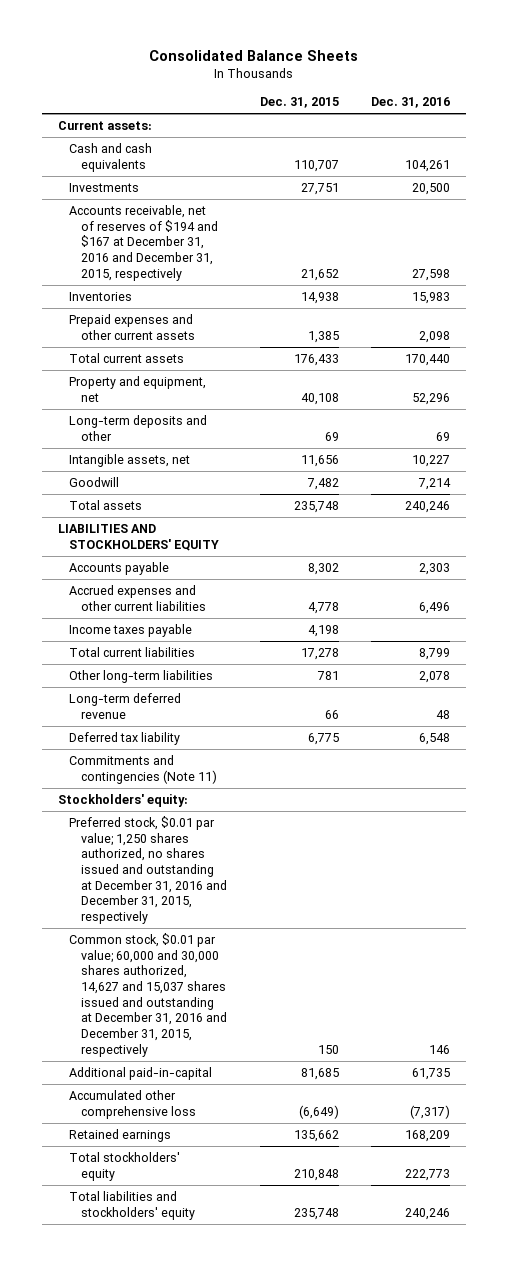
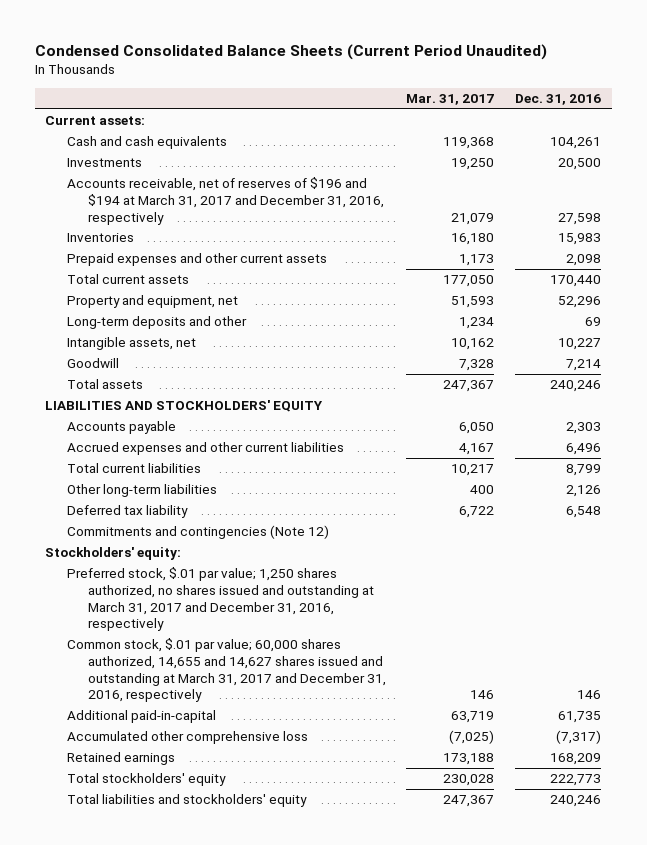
- Consolidated Balance Sheets
+ Condensed Consolidated Balance Sheets (Current Period Unaudited)
- | Dec. 31, 2015 | Dec. 31, 2016
+ | Mar. 31, 2017 | Dec. 31, 2016
- Accounts receivable, net of reserves of $194 and $167 at December 31, 2016 and December 31, 2015, respectively | 21,652 | 27,598
+ Accounts receivable, net of reserves of $196 and $194 at March 31, 2017 and December 31, 2016, respectively | 21,079 | 27,598
- Income taxes payable | 4,198 |
- Other long-term liabilities | 781 | 2,078
- Long-term deferred revenue | 66 | 48
+ Other long-term liabilities | 400 | 2,126
- Commitments and contingencies (Note 11)
+ Commitments and contingencies (Note 12)
- Preferred stock, $0.01 par value; 1,250 shares authorized, no shares issued and outstanding at December 31, 2016 and December 31, 2015, respectively
- Common stock, $0.01 par value; 60,000 and 30,000 shares authorized, 14,627 and 15,037 shares issued and outstanding at December 31, 2016 and December 31, 2015, respectively | 150 | 146
+ Preferred stock, $.01 par value; 1,250 shares authorized, no shares issued and outstanding at March 31, 2017 and December 31, 2016, respectively
+ Common stock, $.01 par value; 60,000 shares authorized, 14,655 and 14,627 shares issued and outstanding at March 31, 2017 and December 31, 2016, respectively | 146 | 146

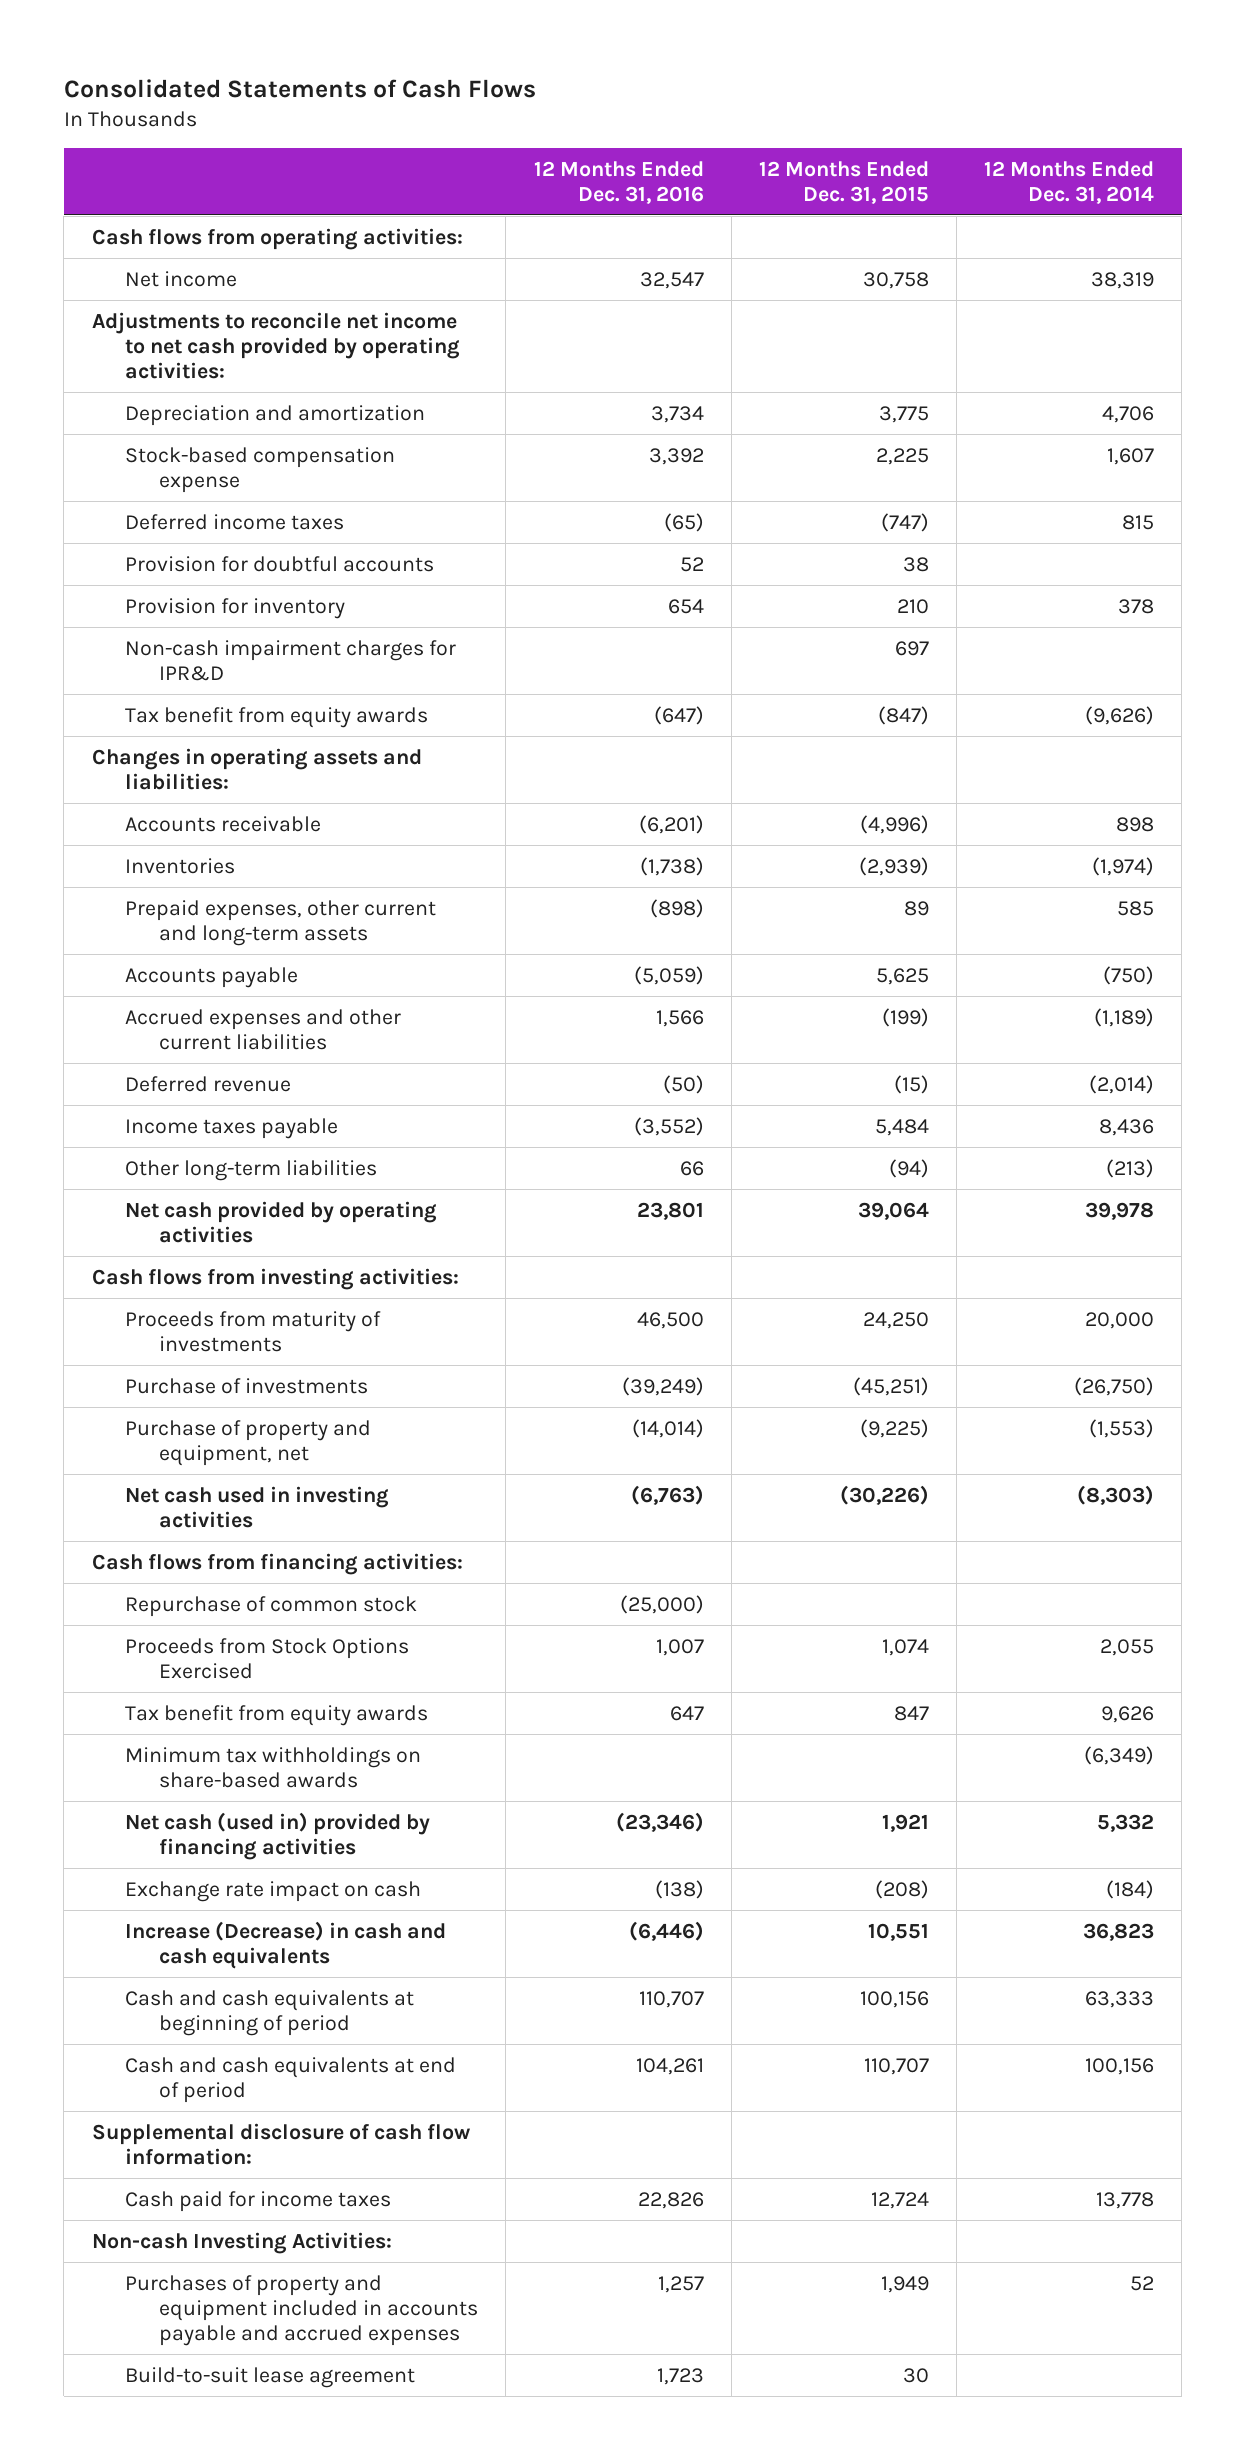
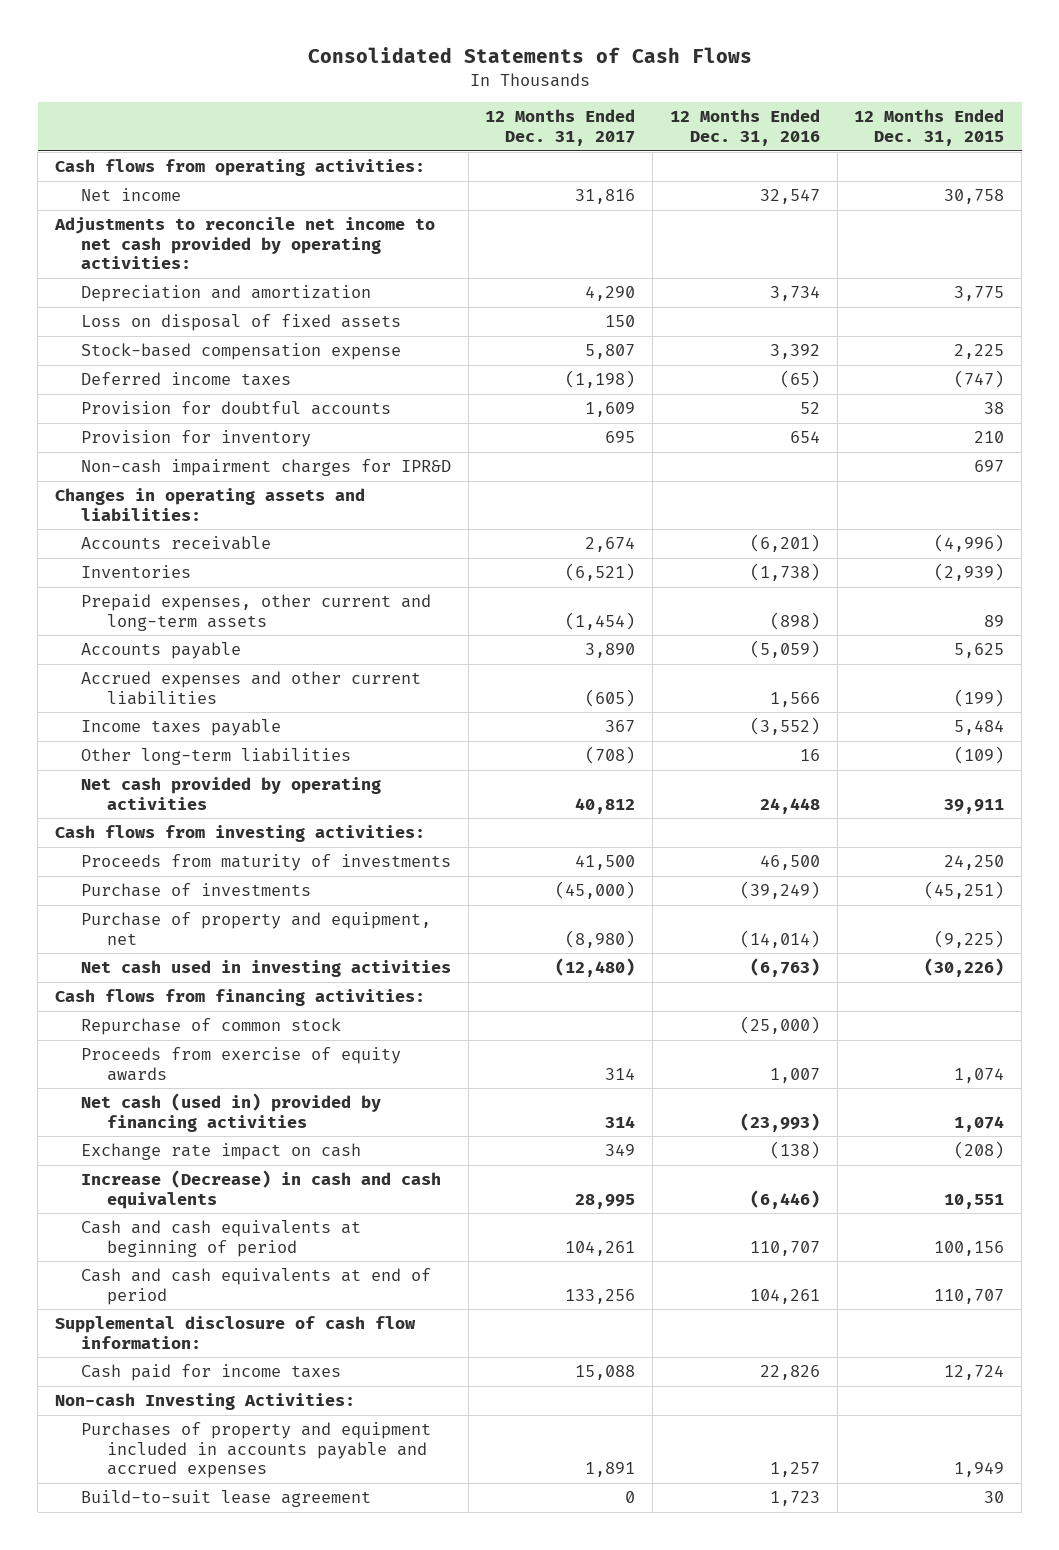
- | 12 Months Ended Dec. 31, 2016 | 12 Months Ended Dec. 31, 2015 | 12 Months Ended Dec. 31, 2014
+ | 12 Months Ended Dec. 31, 2017 | 12 Months Ended Dec. 31, 2016 | 12 Months Ended Dec. 31, 2015
+ Loss on disposal of fixed assets | 150 | |
- Tax benefit from equity awards | (647) | (847) | (9,626)
- Deferred revenue | (50) | (15) | (2,014)
- Other long-term liabilities | 66 | (94) | (213)
- Net cash provided by operating activities | 23,801 | 39,064 | 39,978
+ Other long-term liabilities | (708) | 16 | (109)
+ Net cash provided by operating activities | 40,812 | 24,448 | 39,911
- Proceeds from Stock Options Exercised | 1,007 | 1,074 | 2,055
- Tax benefit from equity awards | 647 | 847 | 9,626
- Minimum tax withholdings on share-based awards | | | (6,349)
- Net cash (used in) provided by financing activities | (23,346) | 1,921 | 5,332
+ Proceeds from exercise of equity awards | 314 | 1,007 | 1,074
+ Net cash (used in) provided by financing activities | 314 | (23,993) | 1,074

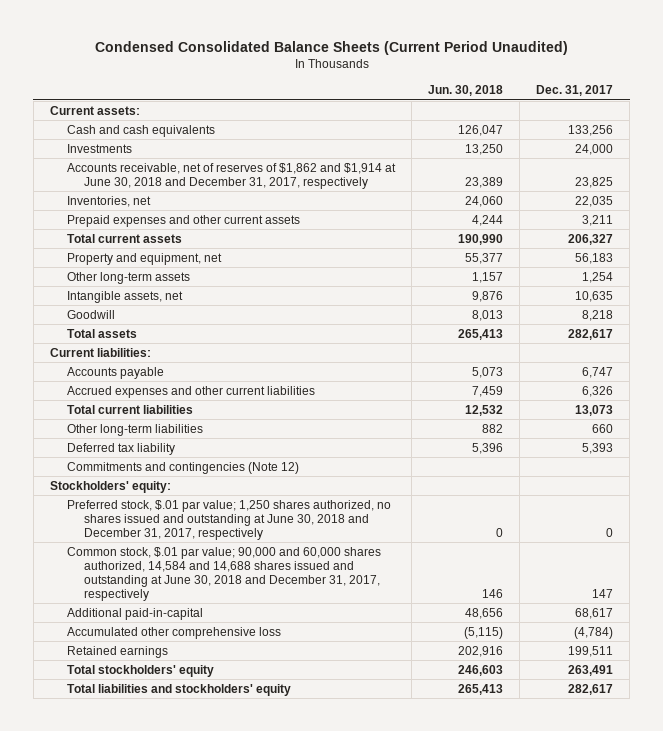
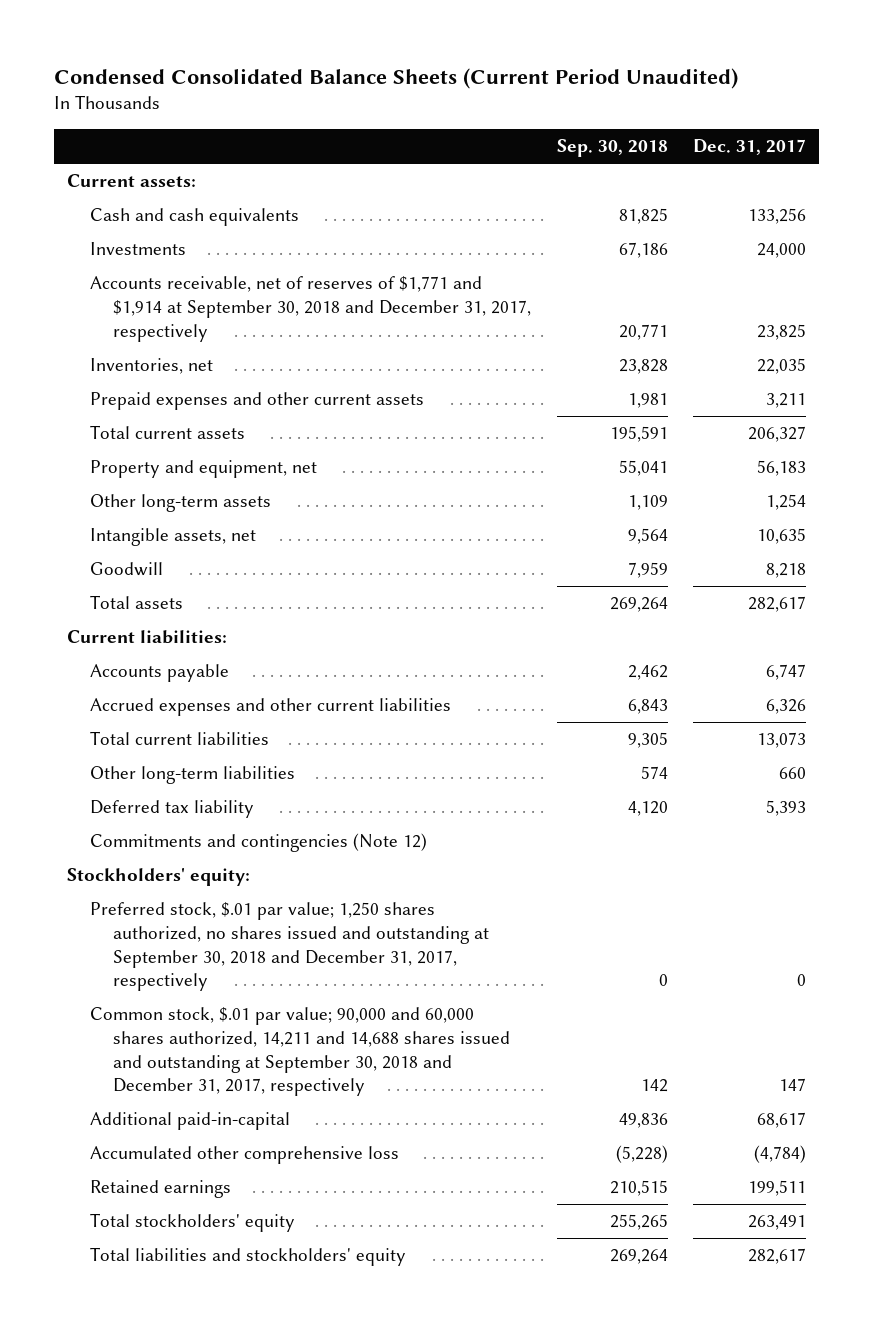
- | Jun. 30, 2018 | Dec. 31, 2017
+ | Sep. 30, 2018 | Dec. 31, 2017
- Accounts receivable, net of reserves of $1,862 and $1,914 at June 30, 2018 and December 31, 2017, respectively | 23,389 | 23,825
+ Accounts receivable, net of reserves of $1,771 and $1,914 at September 30, 2018 and December 31, 2017, respectively | 20,771 | 23,825
- Preferred stock, $.01 par value; 1,250 shares authorized, no shares issued and outstanding at June 30, 2018 and December 31, 2017, respectively | 0 | 0
- Common stock, $.01 par value; 90,000 and 60,000 shares authorized, 14,584 and 14,688 shares issued and outstanding at June 30, 2018 and December 31, 2017, respectively | 146 | 147
+ Preferred stock, $.01 par value; 1,250 shares authorized, no shares issued and outstanding at September 30, 2018 and December 31, 2017, respectively | 0 | 0
+ Common stock, $.01 par value; 90,000 and 60,000 shares authorized, 14,211 and 14,688 shares issued and outstanding at September 30, 2018 and December 31, 2017, respectively | 142 | 147

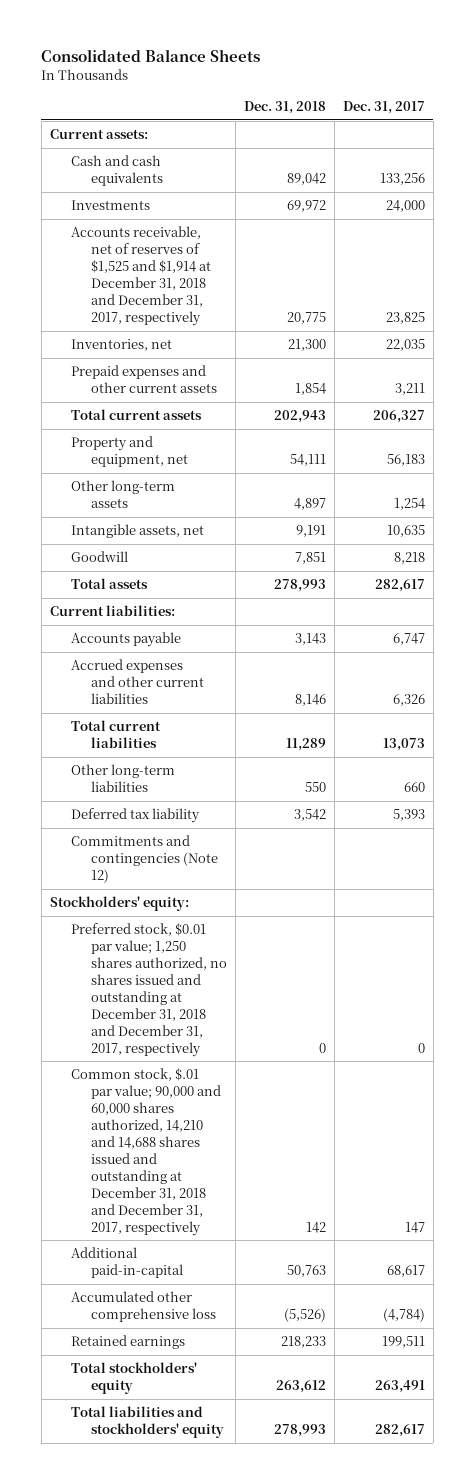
- Condensed Consolidated Balance Sheets (Current Period Unaudited)
+ Consolidated Balance Sheets
- | Sep. 30, 2018 | Dec. 31, 2017
+ | Dec. 31, 2018 | Dec. 31, 2017
- Accounts receivable, net of reserves of $1,771 and $1,914 at September 30, 2018 and December 31, 2017, respectively | 20,771 | 23,825
+ Accounts receivable, net of reserves of $1,525 and $1,914 at December 31, 2018 and December 31, 2017, respectively | 20,775 | 23,825
- Preferred stock, $.01 par value; 1,250 shares authorized, no shares issued and outstanding at September 30, 2018 and December 31, 2017, respectively | 0 | 0
- Common stock, $.01 par value; 90,000 and 60,000 shares authorized, 14,211 and 14,688 shares issued and outstanding at September 30, 2018 and December 31, 2017, respectively | 142 | 147
+ Preferred stock, $0.01 par value; 1,250 shares authorized, no shares issued and outstanding at December 31, 2018 and December 31, 2017, respectively | 0 | 0
+ Common stock, $.01 par value; 90,000 and 60,000 shares authorized, 14,210 and 14,688 shares issued and outstanding at December 31, 2018 and December 31, 2017, respectively | 142 | 147

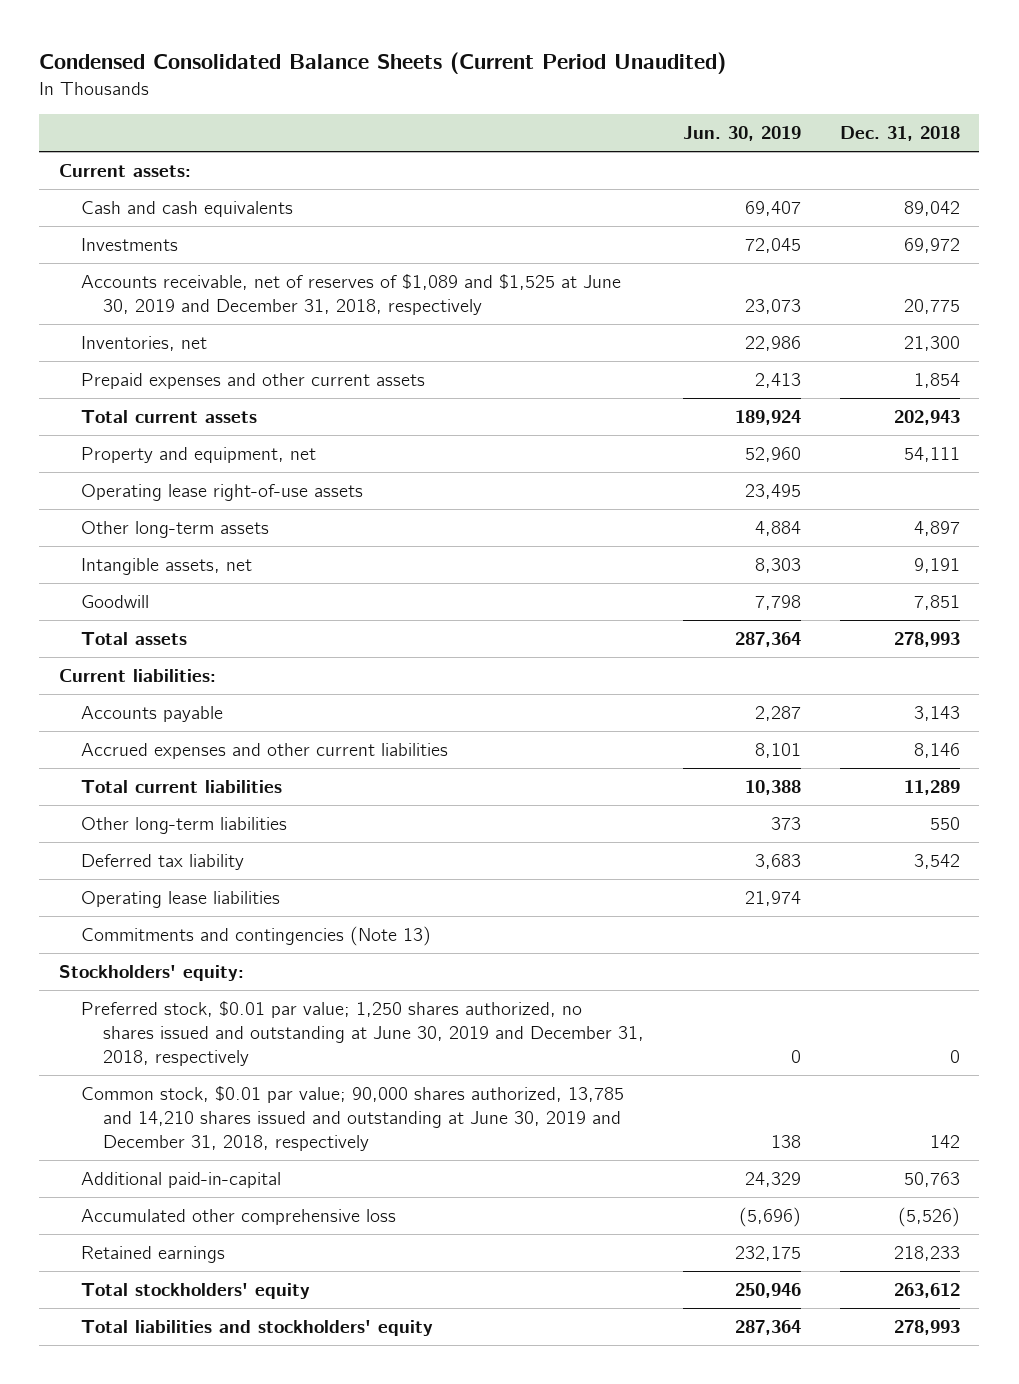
- Consolidated Balance Sheets
+ Condensed Consolidated Balance Sheets (Current Period Unaudited)
- | Dec. 31, 2018 | Dec. 31, 2017
+ | Jun. 30, 2019 | Dec. 31, 2018
- Accounts receivable, net of reserves of $1,525 and $1,914 at December 31, 2018 and December 31, 2017, respectively | 20,775 | 23,825
+ Accounts receivable, net of reserves of $1,089 and $1,525 at June 30, 2019 and December 31, 2018, respectively | 23,073 | 20,775
+ Operating lease right-of-use assets | 23,495 |
- Commitments and contingencies (Note 12)
+ Operating lease liabilities | 21,974 |
+ Commitments and contingencies (Note 13)
- Preferred stock, $0.01 par value; 1,250 shares authorized, no shares issued and outstanding at December 31, 2018 and December 31, 2017, respectively | 0 | 0
- Common stock, $.01 par value; 90,000 and 60,000 shares authorized, 14,210 and 14,688 shares issued and outstanding at December 31, 2018 and December 31, 2017, respectively | 142 | 147
+ Preferred stock, $0.01 par value; 1,250 shares authorized, no shares issued and outstanding at June 30, 2019 and December 31, 2018, respectively | 0 | 0
+ Common stock, $0.01 par value; 90,000 shares authorized, 13,785 and 14,210 shares issued and outstanding at June 30, 2019 and December 31, 2018, respectively | 138 | 142

